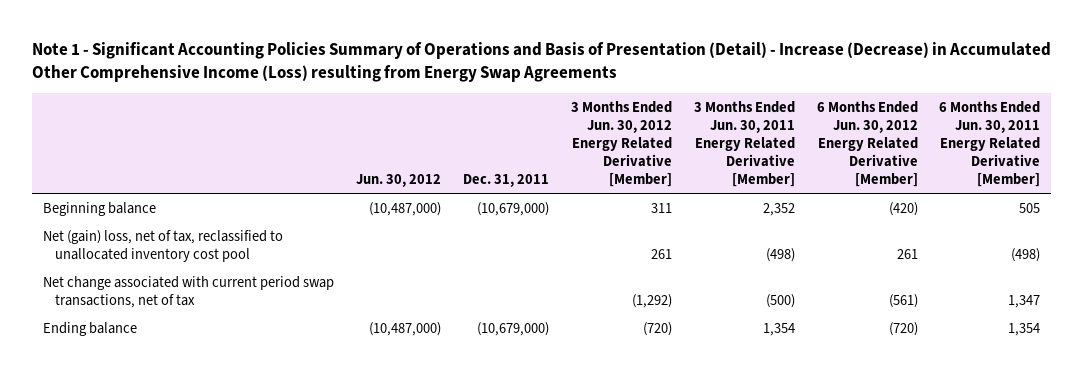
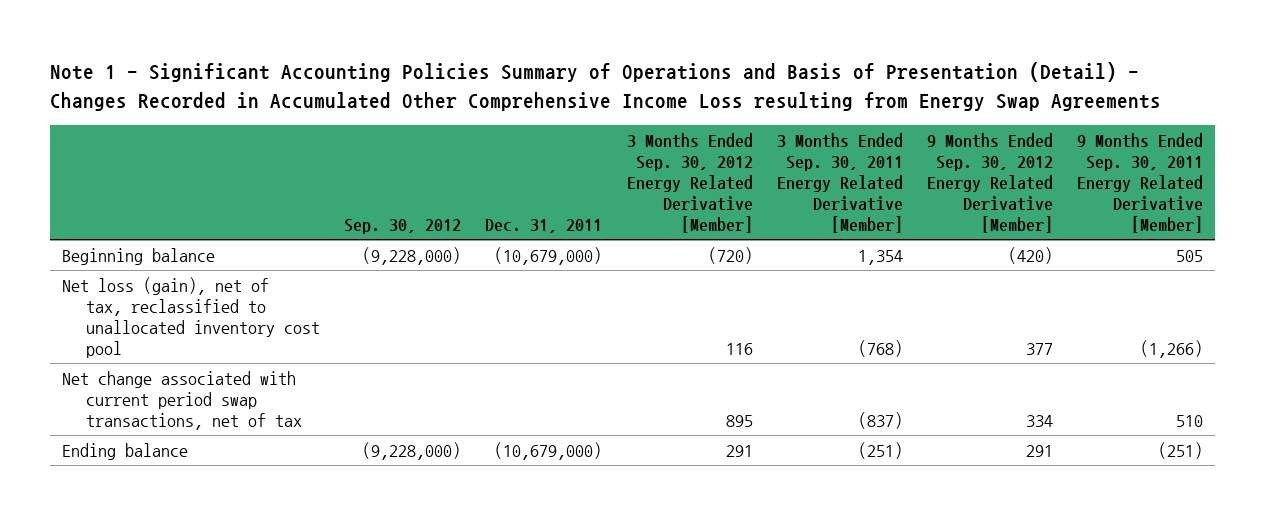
- Note 1 - Significant Accounting Policies Summary of Operations and Basis of Presentation (Detail) - Increase (Decrease) in Accumulated Other Comprehensive Income (Loss) resulting from Energy Swap Agreements
+ Note 1 - Significant Accounting Policies Summary of Operations and Basis of Presentation (Detail) - Changes Recorded in Accumulated Other Comprehensive Income Loss resulting from Energy Swap Agreements
- | Jun. 30, 2012 | Dec. 31, 2011 | 3 Months Ended Jun. 30, 2012 Energy Related Derivative [Member] | 3 Months Ended Jun. 30, 2011 Energy Related Derivative [Member] | 6 Months Ended Jun. 30, 2012 Energy Related Derivative [Member] | 6 Months Ended Jun. 30, 2011 Energy Related Derivative [Member]
+ | Sep. 30, 2012 | Dec. 31, 2011 | 3 Months Ended Sep. 30, 2012 Energy Related Derivative [Member] | 3 Months Ended Sep. 30, 2011 Energy Related Derivative [Member] | 9 Months Ended Sep. 30, 2012 Energy Related Derivative [Member] | 9 Months Ended Sep. 30, 2011 Energy Related Derivative [Member]
- Net (gain) loss, net of tax, reclassified to unallocated inventory cost pool | | | 261 | (498) | 261 | (498)
+ Net loss (gain), net of tax, reclassified to unallocated inventory cost pool | | | 116 | (768) | 377 | (1,266)

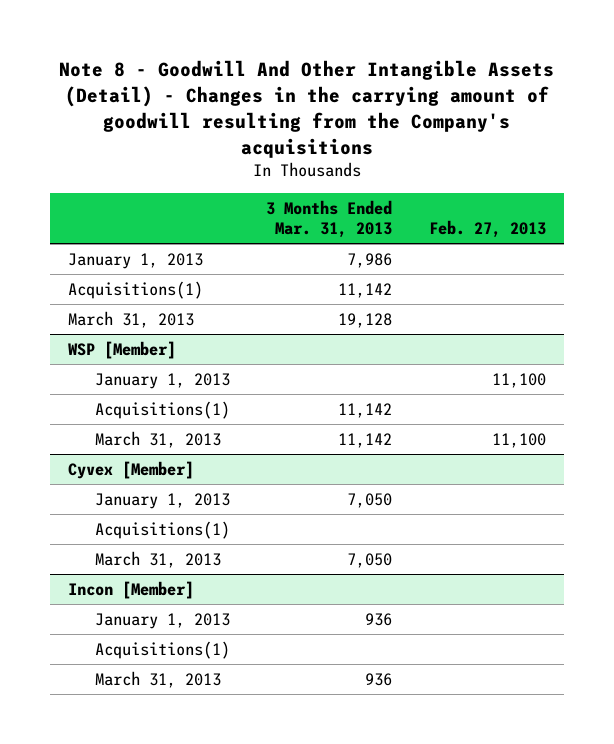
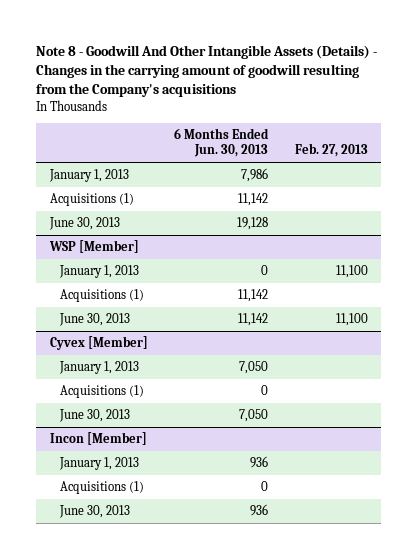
- Note 8 - Goodwill And Other Intangible Assets (Detail) - Changes in the carrying amount of goodwill resulting from the Company's acquisitions
+ Note 8 - Goodwill And Other Intangible Assets (Details) - Changes in the carrying amount of goodwill resulting from the Company's acquisitions
- | 3 Months Ended Mar. 31, 2013 | Feb. 27, 2013
+ | 6 Months Ended Jun. 30, 2013 | Feb. 27, 2013
- Acquisitions(1) | 11,142 |
- March 31, 2013 | 19,128 |
+ Acquisitions (1) | 11,142 |
+ June 30, 2013 | 19,128 |
@ WSP [Member]
- Acquisitions(1) | 11,142 |
- March 31, 2013 | 11,142 | 11,100
+ Acquisitions (1) | 11,142 |
+ June 30, 2013 | 11,142 | 11,100
@ Cyvex [Member]
- Acquisitions(1)
- March 31, 2013 | 7,050 |
+ Acquisitions (1) | 0 |
+ June 30, 2013 | 7,050 |
@ Incon [Member]
- Acquisitions(1)
- March 31, 2013 | 936 |
+ Acquisitions (1) | 0 |
+ June 30, 2013 | 936 |

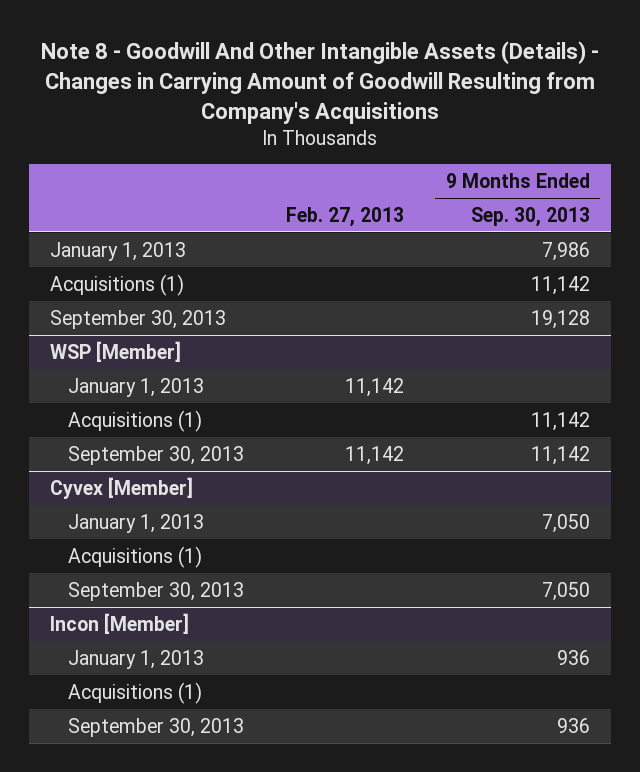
- Note 8 - Goodwill And Other Intangible Assets (Details) - Changes in the carrying amount of goodwill resulting from the Company's acquisitions
+ Note 8 - Goodwill And Other Intangible Assets (Details) - Changes in Carrying Amount of Goodwill Resulting from Company's Acquisitions
- | 6 Months Ended Jun. 30, 2013 | Feb. 27, 2013
+ | Feb. 27, 2013 | 9 Months Ended Sep. 30, 2013
- June 30, 2013 | 19,128 |
+ September 30, 2013 | | 19,128
@ WSP [Member]
- January 1, 2013 | 0 | 11,100
+ January 1, 2013 | 11,142 |
- June 30, 2013 | 11,142 | 11,100
+ September 30, 2013 | 11,142 | 11,142
@ Cyvex [Member]
- June 30, 2013 | 7,050 |
+ September 30, 2013 | | 7,050
@ Incon [Member]
- June 30, 2013 | 936 |
+ September 30, 2013 | | 936

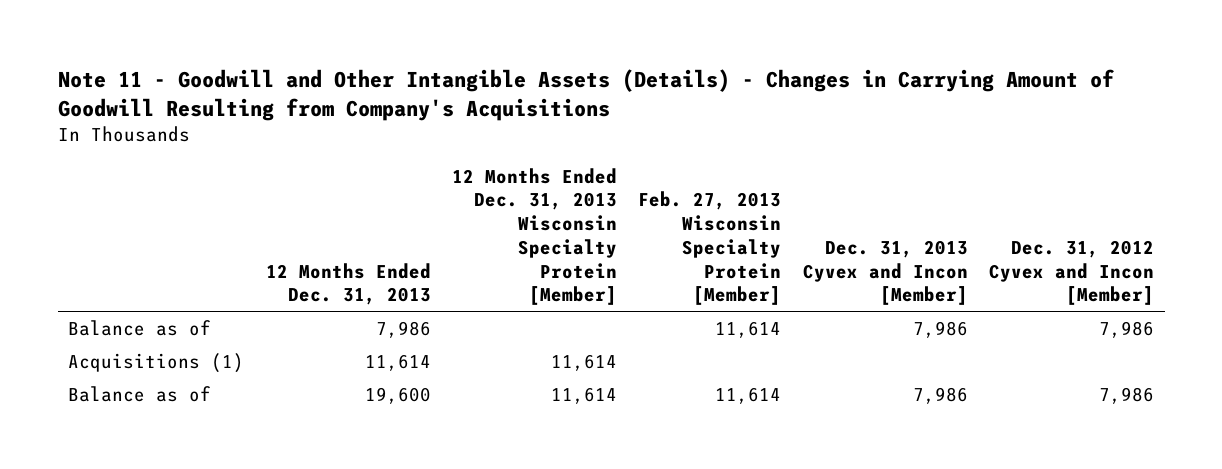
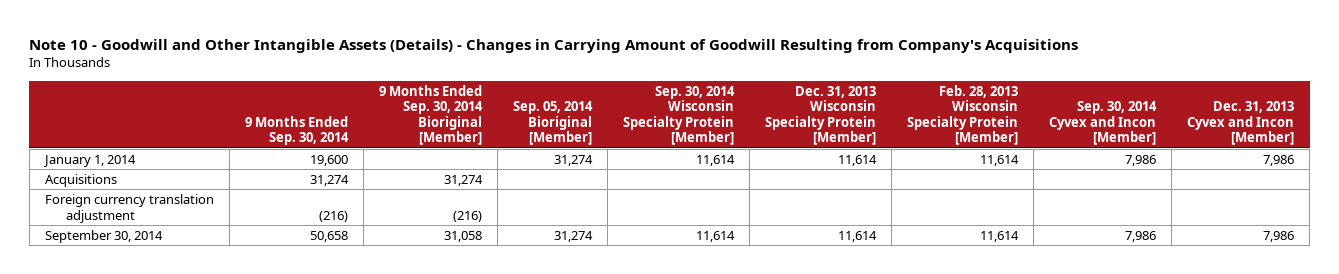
- Note 11 - Goodwill and Other Intangible Assets (Details) - Changes in Carrying Amount of Goodwill Resulting from Company's Acquisitions
+ Note 10 - Goodwill and Other Intangible Assets (Details) - Changes in Carrying Amount of Goodwill Resulting from Company's Acquisitions
- | 12 Months Ended Dec. 31, 2013 | 12 Months Ended Dec. 31, 2013 Wisconsin Specialty Protein [Member] | Feb. 27, 2013 Wisconsin Specialty Protein [Member] | Dec. 31, 2013 Cyvex and Incon [Member] | Dec. 31, 2012 Cyvex and Incon [Member]
+ | 9 Months Ended Sep. 30, 2014 | 9 Months Ended Sep. 30, 2014 Bioriginal [Member] | Sep. 05, 2014 Bioriginal [Member] | Sep. 30, 2014 Wisconsin Specialty Protein [Member] | Dec. 31, 2013 Wisconsin Specialty Protein [Member] | Feb. 28, 2013 Wisconsin Specialty Protein [Member] | Sep. 30, 2014 Cyvex and Incon [Member] | Dec. 31, 2013 Cyvex and Incon [Member]
- Balance as of | 7,986 | | 11,614 | 7,986 | 7,986
- Acquisitions (1) | 11,614 | 11,614 | | |
- Balance as of | 19,600 | 11,614 | 11,614 | 7,986 | 7,986
+ January 1, 2014 | 19,600 | | 31,274 | 11,614 | 11,614 | 11,614 | 7,986 | 7,986
+ Acquisitions | 31,274 | 31,274 | | | | | |
+ Foreign currency translation adjustment | (216) | (216) | | | | | |
+ September 30, 2014 | 50,658 | 31,058 | 31,274 | 11,614 | 11,614 | 11,614 | 7,986 | 7,986

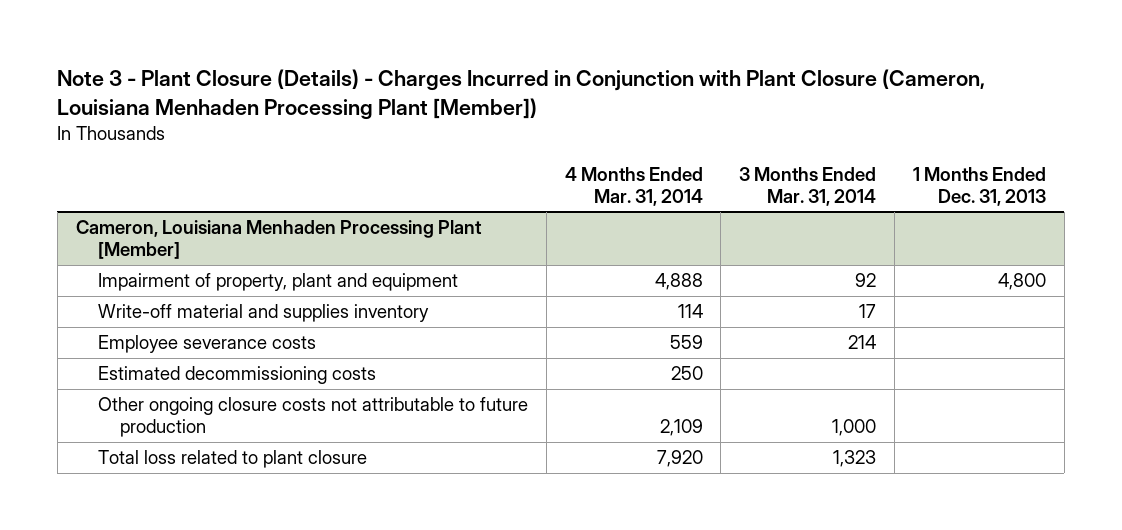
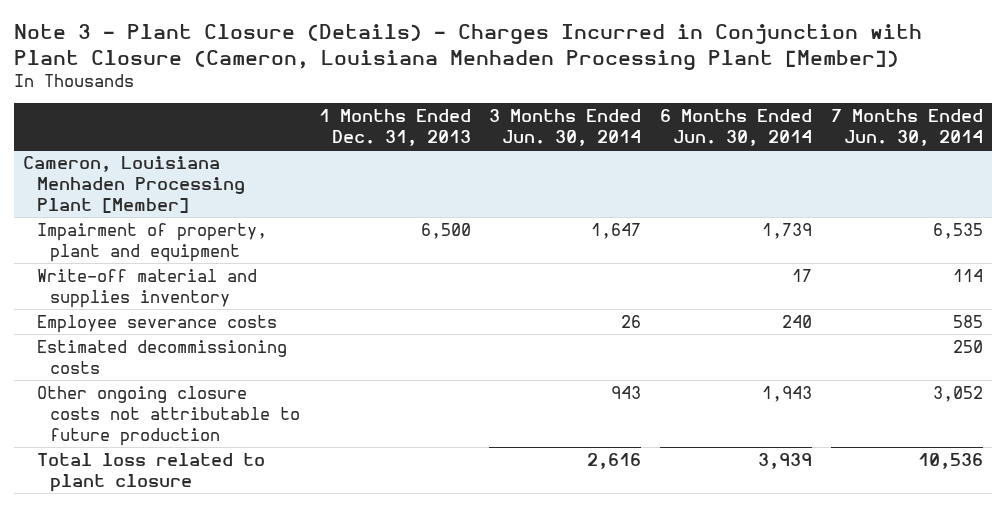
- | 4 Months Ended Mar. 31, 2014 | 3 Months Ended Mar. 31, 2014 | 1 Months Ended Dec. 31, 2013
+ | 1 Months Ended Dec. 31, 2013 | 3 Months Ended Jun. 30, 2014 | 6 Months Ended Jun. 30, 2014 | 7 Months Ended Jun. 30, 2014
@ Cameron, Louisiana Menhaden Processing Plant [Member]
- Impairment of property, plant and equipment | 4,888 | 92 | 4,800
+ Impairment of property, plant and equipment | 6,500 | 1,647 | 1,739 | 6,535

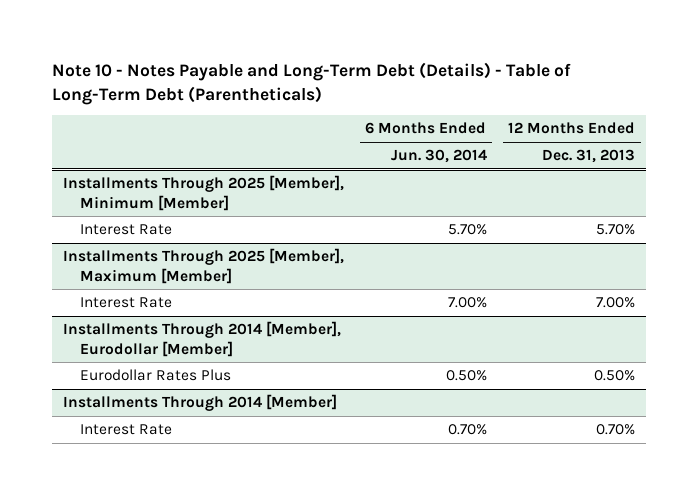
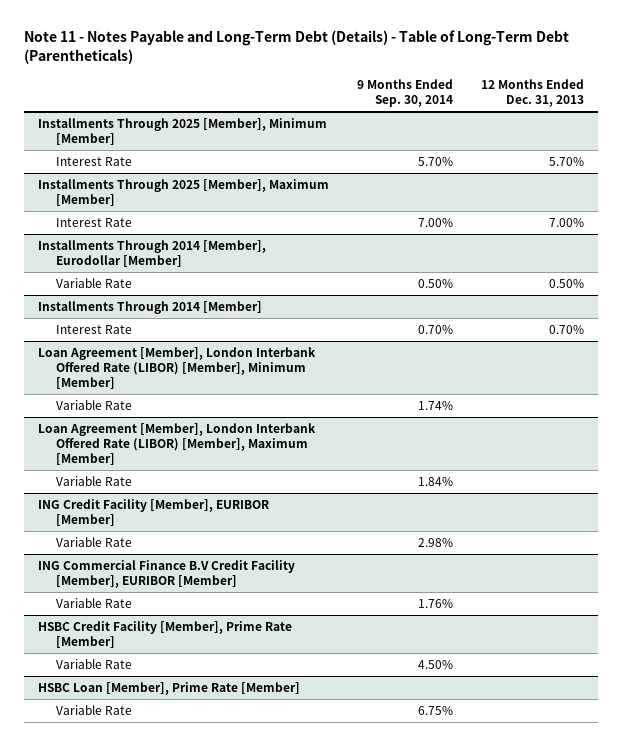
- Note 10 - Notes Payable and Long-Term Debt (Details) - Table of Long-Term Debt (Parentheticals)
+ Note 11 - Notes Payable and Long-Term Debt (Details) - Table of Long-Term Debt (Parentheticals)
- | 6 Months Ended Jun. 30, 2014 | 12 Months Ended Dec. 31, 2013
+ | 9 Months Ended Sep. 30, 2014 | 12 Months Ended Dec. 31, 2013
@ Installments Through 2014 [Member], Eurodollar [Member]
- Eurodollar Rates Plus | 0.50% | 0.50%
+ Variable Rate | 0.50% | 0.50%
+ Loan Agreement [Member], London Interbank Offered Rate (LIBOR) [Member], Minimum [Member]
+ Variable Rate | 1.74% |
+ Loan Agreement [Member], London Interbank Offered Rate (LIBOR) [Member], Maximum [Member]
+ Variable Rate | 1.84% |
+ ING Credit Facility [Member], EURIBOR [Member]
+ Variable Rate | 2.98% |
+ ING Commercial Finance B.V Credit Facility [Member], EURIBOR [Member]
+ Variable Rate | 1.76% |
+ HSBC Credit Facility [Member], Prime Rate [Member]
+ Variable Rate | 4.50% |
+ HSBC Loan [Member], Prime Rate [Member]
+ Variable Rate | 6.75% |

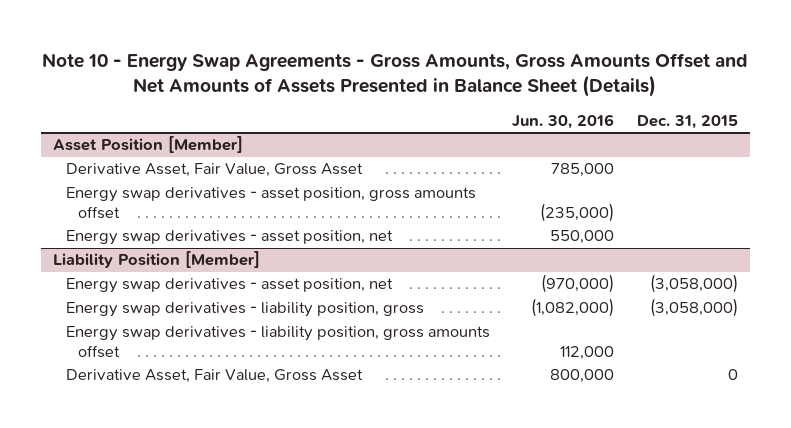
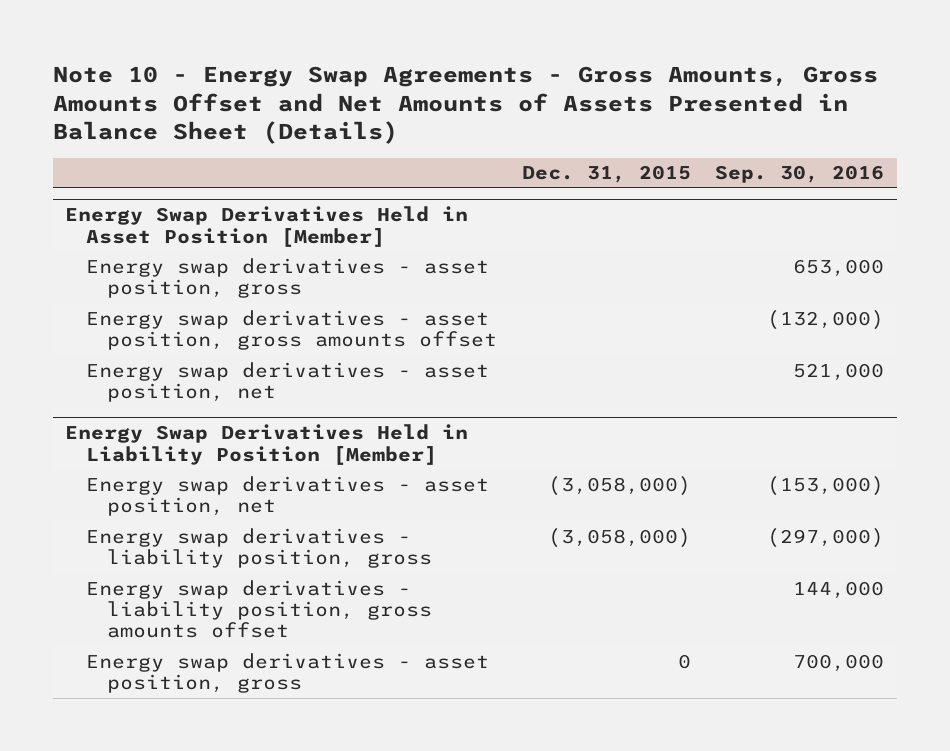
- | Jun. 30, 2016 | Dec. 31, 2015
+ | Dec. 31, 2015 | Sep. 30, 2016
- Asset Position [Member]
- Derivative Asset, Fair Value, Gross Asset | 785,000 |
- Energy swap derivatives - asset position, gross amounts offset | (235,000) |
- Energy swap derivatives - asset position, net | 550,000 |
- Liability Position [Member]
+ Energy Swap Derivatives Held in Asset Position [Member]
+ Energy swap derivatives - asset position, gross | | 653,000
+ Energy swap derivatives - asset position, gross amounts offset | | (132,000)
+ Energy swap derivatives - asset position, net | | 521,000
+ Energy Swap Derivatives Held in Liability Position [Member]
- Derivative Asset, Fair Value, Gross Asset | 800,000 | 0
+ Energy swap derivatives - asset position, gross | 0 | 700,000

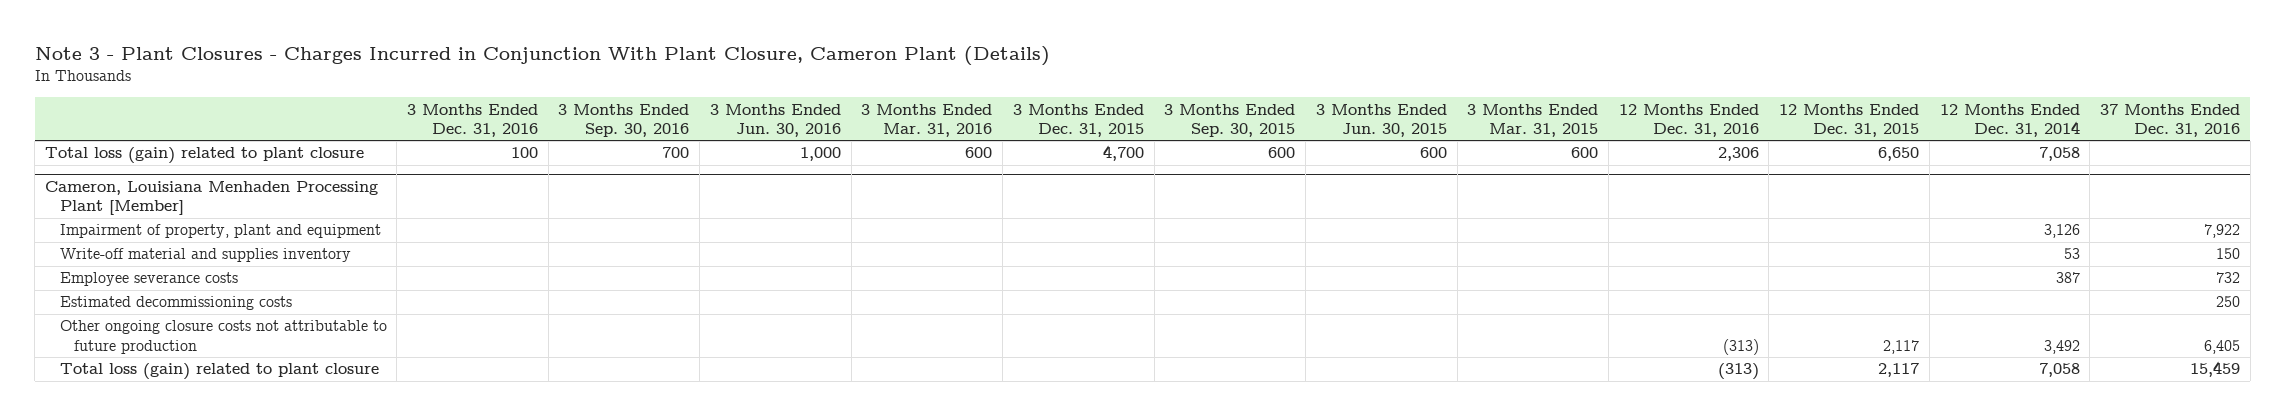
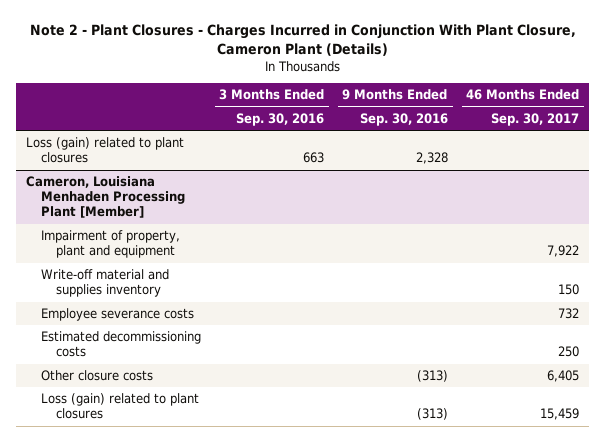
- Note 3 - Plant Closures - Charges Incurred in Conjunction With Plant Closure, Cameron Plant (Details)
+ Note 2 - Plant Closures - Charges Incurred in Conjunction With Plant Closure, Cameron Plant (Details)
- | 3 Months Ended Dec. 31, 2016 | 3 Months Ended Sep. 30, 2016 | 3 Months Ended Jun. 30, 2016 | 3 Months Ended Mar. 31, 2016 | 3 Months Ended Dec. 31, 2015 | 3 Months Ended Sep. 30, 2015 | 3 Months Ended Jun. 30, 2015 | 3 Months Ended Mar. 31, 2015 | 12 Months Ended Dec. 31, 2016 | 12 Months Ended Dec. 31, 2015 | 12 Months Ended Dec. 31, 2014 | 37 Months Ended Dec. 31, 2016
+ | 3 Months Ended Sep. 30, 2016 | 9 Months Ended Sep. 30, 2016 | 46 Months Ended Sep. 30, 2017
- Total loss (gain) related to plant closure | 100 | 700 | 1,000 | 600 | 4,700 | 600 | 600 | 600 | 2,306 | 6,650 | 7,058 |
+ Loss (gain) related to plant closures | 663 | 2,328 |
@ Cameron, Louisiana Menhaden Processing Plant [Member]
- Other ongoing closure costs not attributable to future production | | | | | | | | | (313) | 2,117 | 3,492 | 6,405
- Total loss (gain) related to plant closure | | | | | | | | | (313) | 2,117 | 7,058 | 15,459
+ Other closure costs | | (313) | 6,405
+ Loss (gain) related to plant closures | | (313) | 15,459

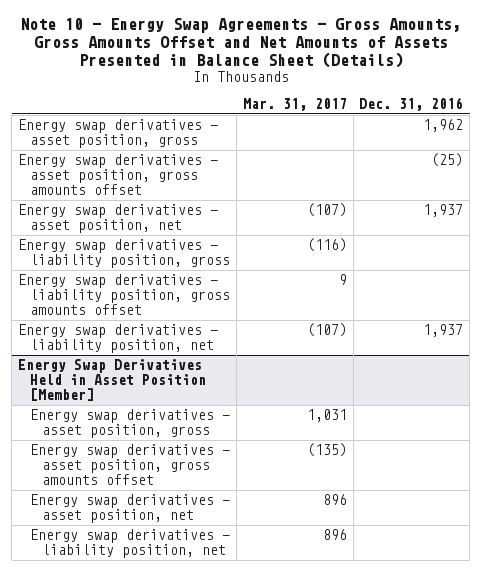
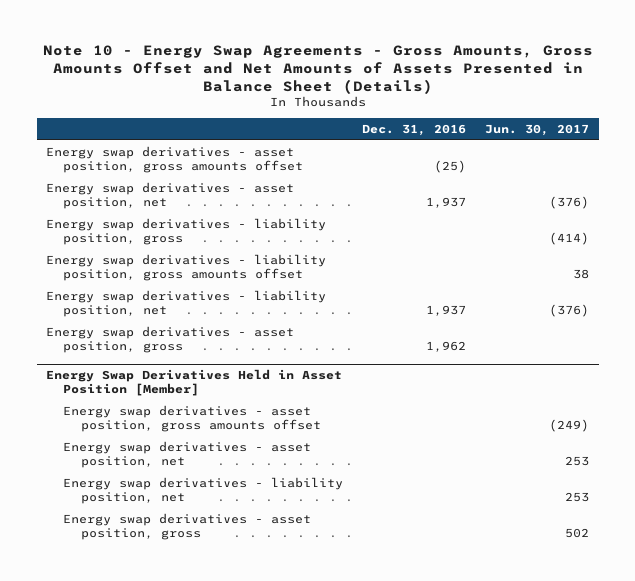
- | Mar. 31, 2017 | Dec. 31, 2016
+ | Dec. 31, 2016 | Jun. 30, 2017
moved down: Energy swap derivatives - asset position, gross | 1,962 |
@ Energy Swap Derivatives Held in Asset Position [Member]
moved down: Energy swap derivatives - asset position, gross | | 502

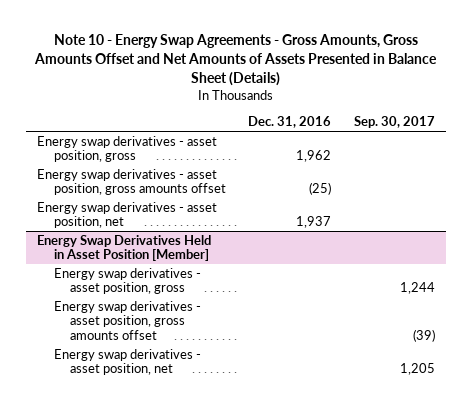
- | Dec. 31, 2016 | Jun. 30, 2017
+ | Dec. 31, 2016 | Sep. 30, 2017
moved up: Energy swap derivatives - asset position, gross | 1,962 |
- Energy swap derivatives - liability position, gross | | (414)
- Energy swap derivatives - liability position, gross amounts offset | | 38
- Energy swap derivatives - liability position, net | 1,937 | (376)
@ Energy Swap Derivatives Held in Asset Position [Member]
moved up: Energy swap derivatives - asset position, gross | | 1,244
- Energy swap derivatives - liability position, net | | 253

